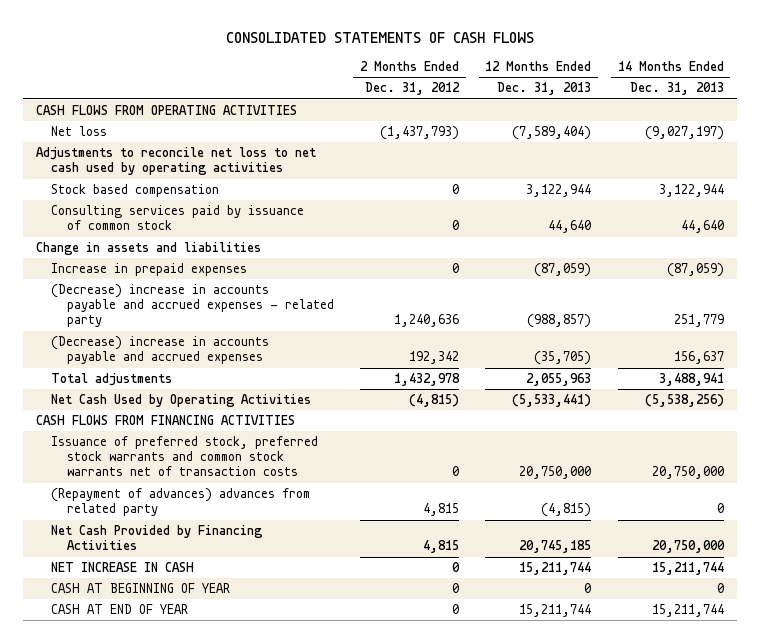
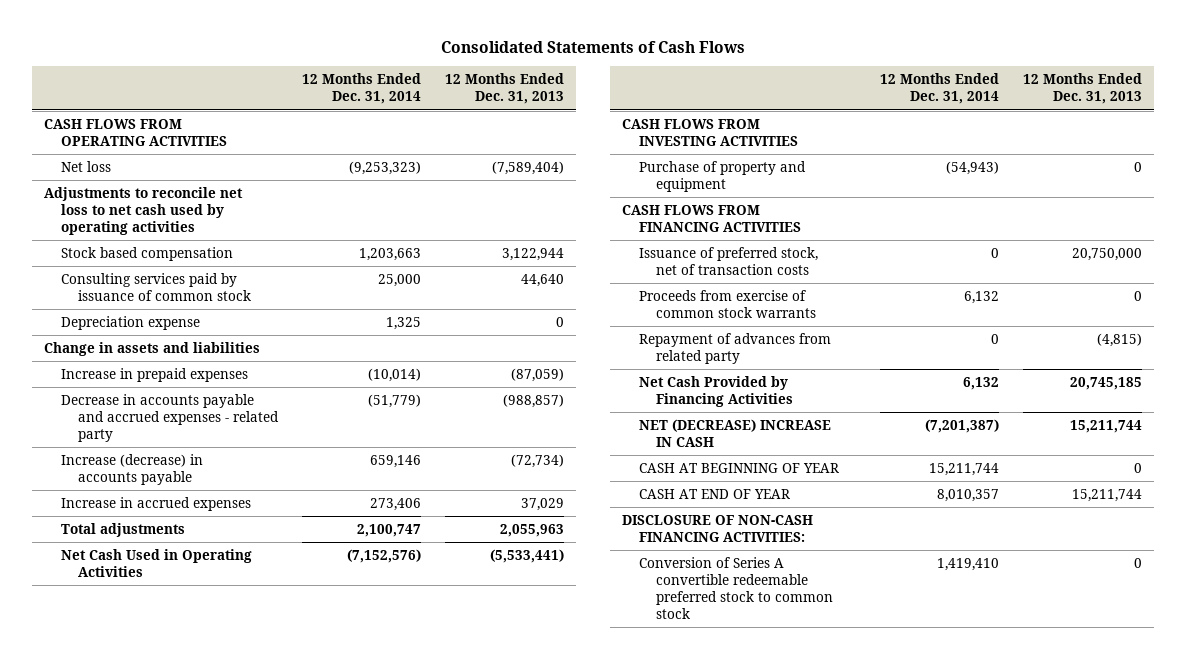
- CONSOLIDATED STATEMENTS OF CASH FLOWS
+ Consolidated Statements of Cash Flows
- | 2 Months Ended Dec. 31, 2012 | 12 Months Ended Dec. 31, 2013 | 14 Months Ended Dec. 31, 2013
+ | 12 Months Ended Dec. 31, 2014 | 12 Months Ended Dec. 31, 2013
+ Depreciation expense | 1,325 | 0
- (Decrease) increase in accounts payable and accrued expenses - related party | 1,240,636 | (988,857) | 251,779
- (Decrease) increase in accounts payable and accrued expenses | 192,342 | (35,705) | 156,637
+ Decrease in accounts payable and accrued expenses - related party | (51,779) | (988,857)
+ Increase (decrease) in accounts payable | 659,146 | (72,734)
+ Increase in accrued expenses | 273,406 | 37,029
- Net Cash Used by Operating Activities | (4,815) | (5,533,441) | (5,538,256)
+ Net Cash Used in Operating Activities | (7,152,576) | (5,533,441)
+ CASH FLOWS FROM INVESTING ACTIVITIES
+ Purchase of property and equipment | (54,943) | 0
- Issuance of preferred stock, preferred stock warrants and common stock warrants net of transaction costs | 0 | 20,750,000 | 20,750,000
- (Repayment of advances) advances from related party | 4,815 | (4,815) | 0
+ Issuance of preferred stock, net of transaction costs | 0 | 20,750,000
+ Proceeds from exercise of common stock warrants | 6,132 | 0
+ Repayment of advances from related party | 0 | (4,815)
- NET INCREASE IN CASH | 0 | 15,211,744 | 15,211,744
+ NET (DECREASE) INCREASE IN CASH | (7,201,387) | 15,211,744
+ DISCLOSURE OF NON-CASH FINANCING ACTIVITIES:
+ Conversion of Series A convertible redeemable preferred stock to common stock | 1,419,410 | 0

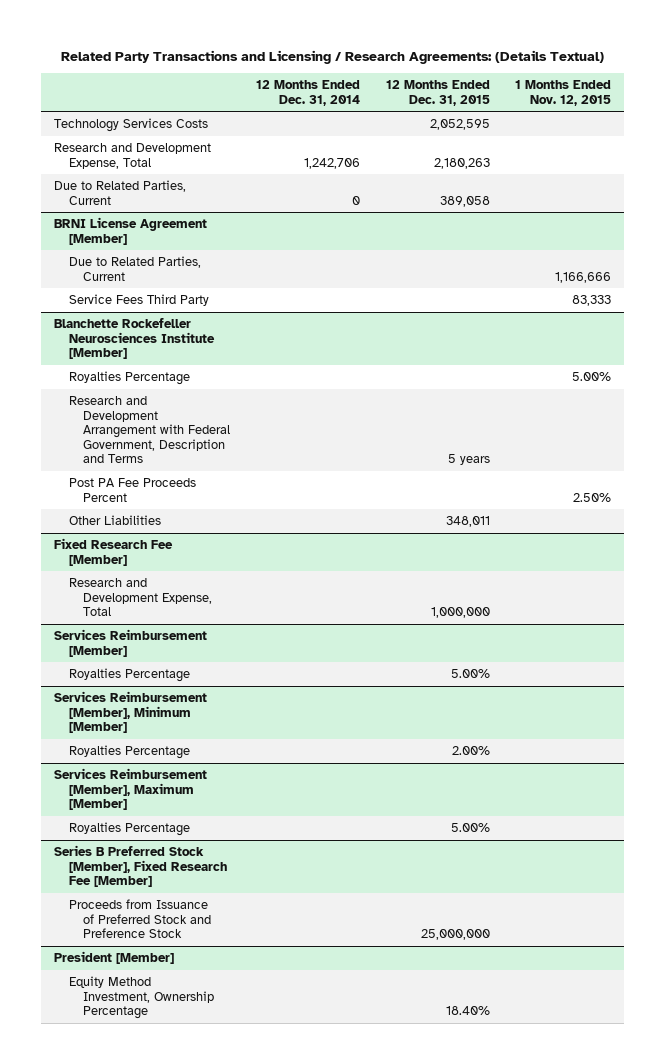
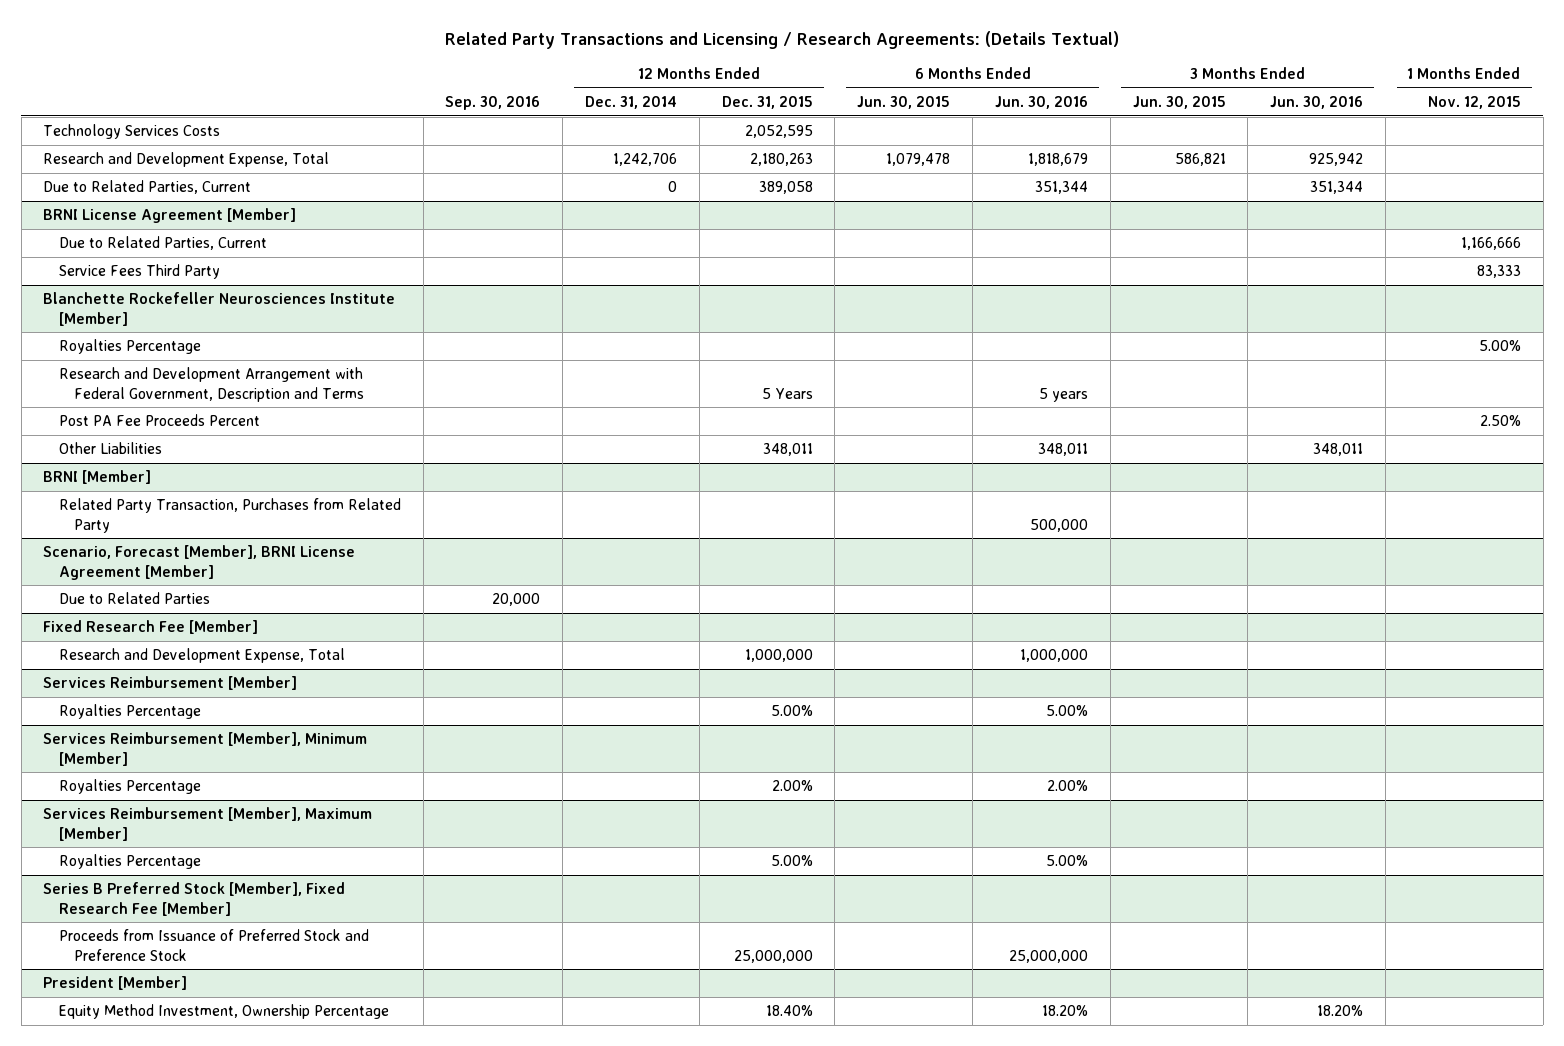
- | 12 Months Ended Dec. 31, 2014 | 12 Months Ended Dec. 31, 2015 | 1 Months Ended Nov. 12, 2015
+ | Sep. 30, 2016 | 12 Months Ended Dec. 31, 2014 | 12 Months Ended Dec. 31, 2015 | 6 Months Ended Jun. 30, 2015 | 6 Months Ended Jun. 30, 2016 | 3 Months Ended Jun. 30, 2015 | 3 Months Ended Jun. 30, 2016 | 1 Months Ended Nov. 12, 2015
@ Blanchette Rockefeller Neurosciences Institute [Member]
- Research and Development Arrangement with Federal Government, Description and Terms | | 5 years |
+ Research and Development Arrangement with Federal Government, Description and Terms | | | 5 Years | | 5 years | | |
+ BRNI [Member]
+ Related Party Transaction, Purchases from Related Party | | | | | 500,000 | | |
+ Scenario, Forecast [Member], BRNI License Agreement [Member]
+ Due to Related Parties | 20,000 | | | | | | |

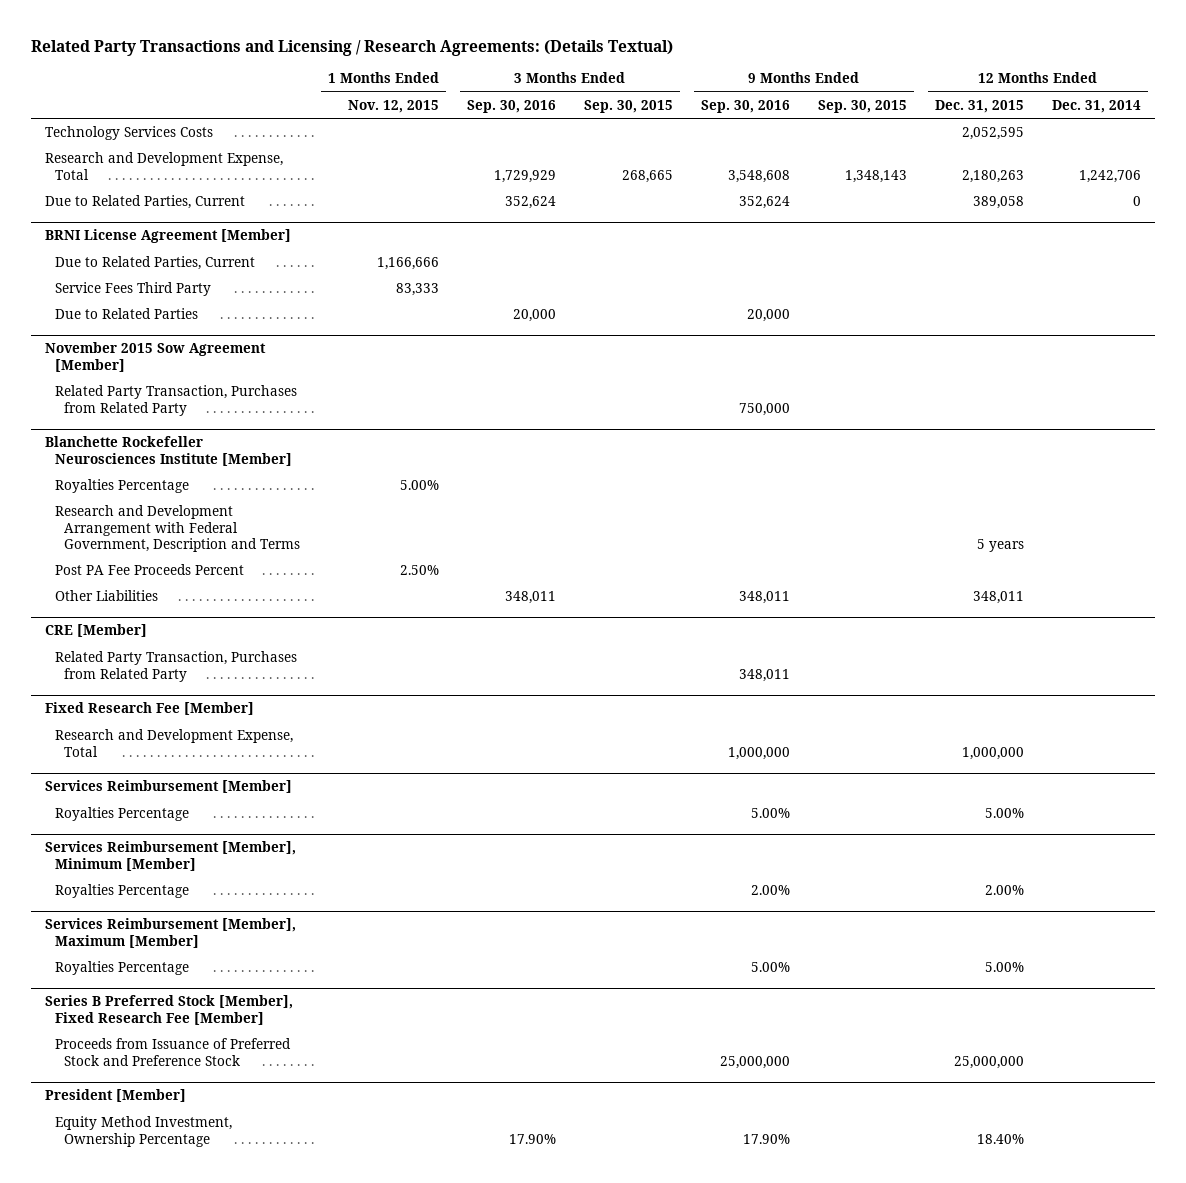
- | Sep. 30, 2016 | 12 Months Ended Dec. 31, 2014 | 12 Months Ended Dec. 31, 2015 | 6 Months Ended Jun. 30, 2015 | 6 Months Ended Jun. 30, 2016 | 3 Months Ended Jun. 30, 2015 | 3 Months Ended Jun. 30, 2016 | 1 Months Ended Nov. 12, 2015
+ | 1 Months Ended Nov. 12, 2015 | 3 Months Ended Sep. 30, 2016 | 3 Months Ended Sep. 30, 2015 | 9 Months Ended Sep. 30, 2016 | 9 Months Ended Sep. 30, 2015 | 12 Months Ended Dec. 31, 2015 | 12 Months Ended Dec. 31, 2014
@ BRNI License Agreement [Member]
+ Due to Related Parties | | 20,000 | | 20,000 | | |
+ November 2015 Sow Agreement [Member]
+ Related Party Transaction, Purchases from Related Party | | | | 750,000 | | |
@ Blanchette Rockefeller Neurosciences Institute [Member]
- Research and Development Arrangement with Federal Government, Description and Terms | | | 5 Years | | 5 years | | |
+ Research and Development Arrangement with Federal Government, Description and Terms | | | | | | 5 years |
- BRNI [Member]
+ CRE [Member]
- Scenario, Forecast [Member], BRNI License Agreement [Member]
- Due to Related Parties | 20,000 | | | | | | |

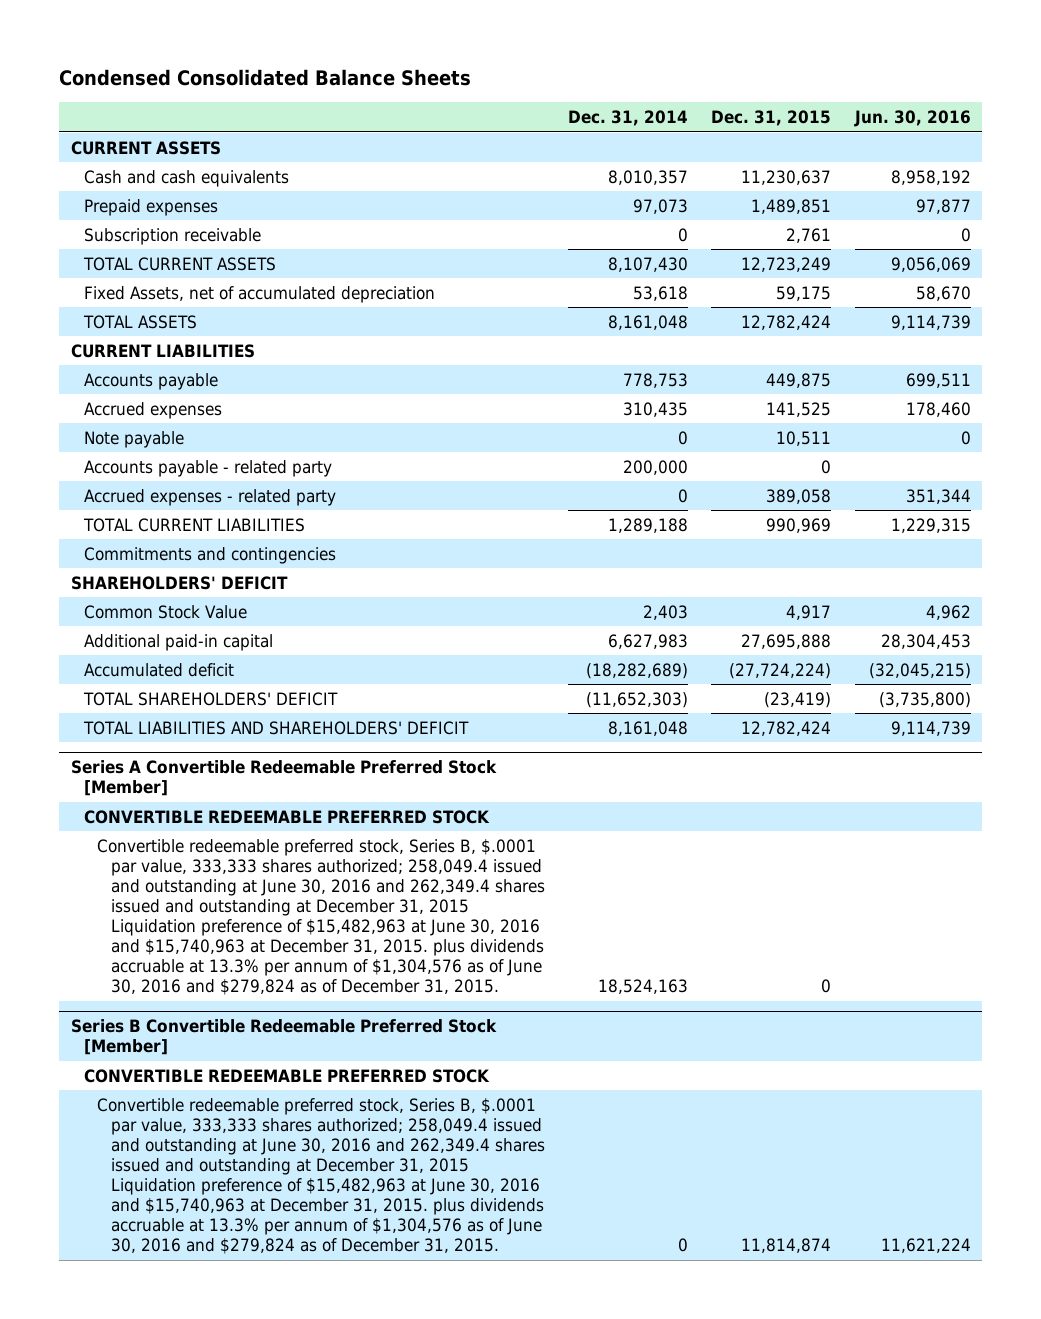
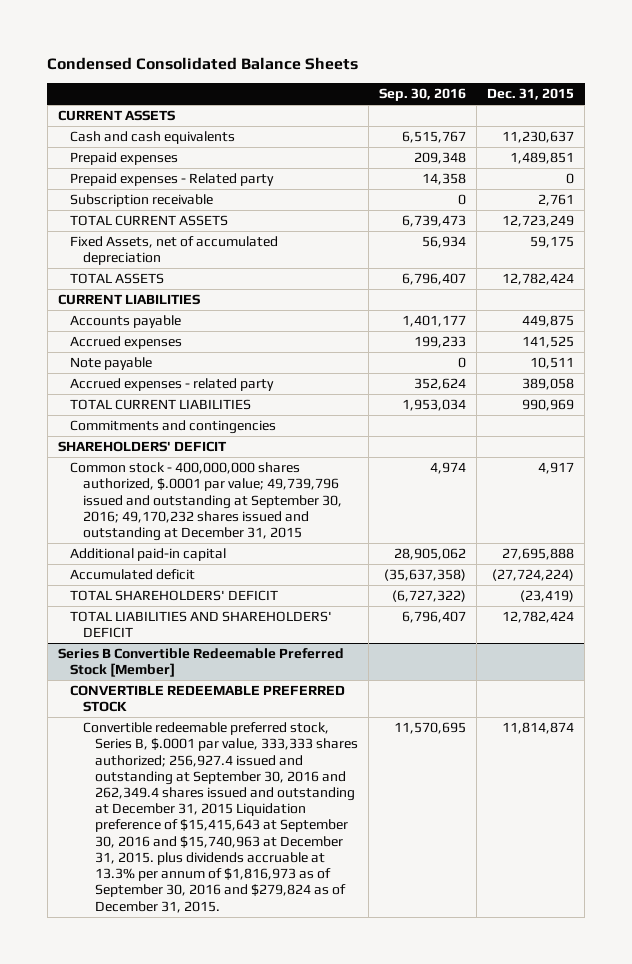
- | Dec. 31, 2014 | Dec. 31, 2015 | Jun. 30, 2016
+ | Sep. 30, 2016 | Dec. 31, 2015
+ Prepaid expenses - Related party | 14,358 | 0
- Accounts payable - related party | 200,000 | 0 |
- Common Stock Value | 2,403 | 4,917 | 4,962
+ Common stock - 400,000,000 shares authorized, $.0001 par value; 49,739,796 issued and outstanding at September 30, 2016; 49,170,232 shares issued and outstanding at December 31, 2015 | 4,974 | 4,917
- Series A Convertible Redeemable Preferred Stock [Member]
- CONVERTIBLE REDEEMABLE PREFERRED STOCK
- Convertible redeemable preferred stock, Series B, $.0001 par value, 333,333 shares authorized; 258,049.4 issued and outstanding at June 30, 2016 and 262,349.4 shares issued and outstanding at December 31, 2015 Liquidation preference of $15,482,963 at June 30, 2016 and $15,740,963 at December 31, 2015. plus dividends accruable at 13.3% per annum of $1,304,576 as of June 30, 2016 and $279,824 as of December 31, 2015. | 18,524,163 | 0 |
@ Series B Convertible Redeemable Preferred Stock [Member]
- Convertible redeemable preferred stock, Series B, $.0001 par value, 333,333 shares authorized; 258,049.4 issued and outstanding at June 30, 2016 and 262,349.4 shares issued and outstanding at December 31, 2015 Liquidation preference of $15,482,963 at June 30, 2016 and $15,740,963 at December 31, 2015. plus dividends accruable at 13.3% per annum of $1,304,576 as of June 30, 2016 and $279,824 as of December 31, 2015. | 0 | 11,814,874 | 11,621,224
+ Convertible redeemable preferred stock, Series B, $.0001 par value, 333,333 shares authorized; 256,927.4 issued and outstanding at September 30, 2016 and 262,349.4 shares issued and outstanding at December 31, 2015 Liquidation preference of $15,415,643 at September 30, 2016 and $15,740,963 at December 31, 2015. plus dividends accruable at 13.3% per annum of $1,816,973 as of September 30, 2016 and $279,824 as of December 31, 2015. | 11,570,695 | 11,814,874

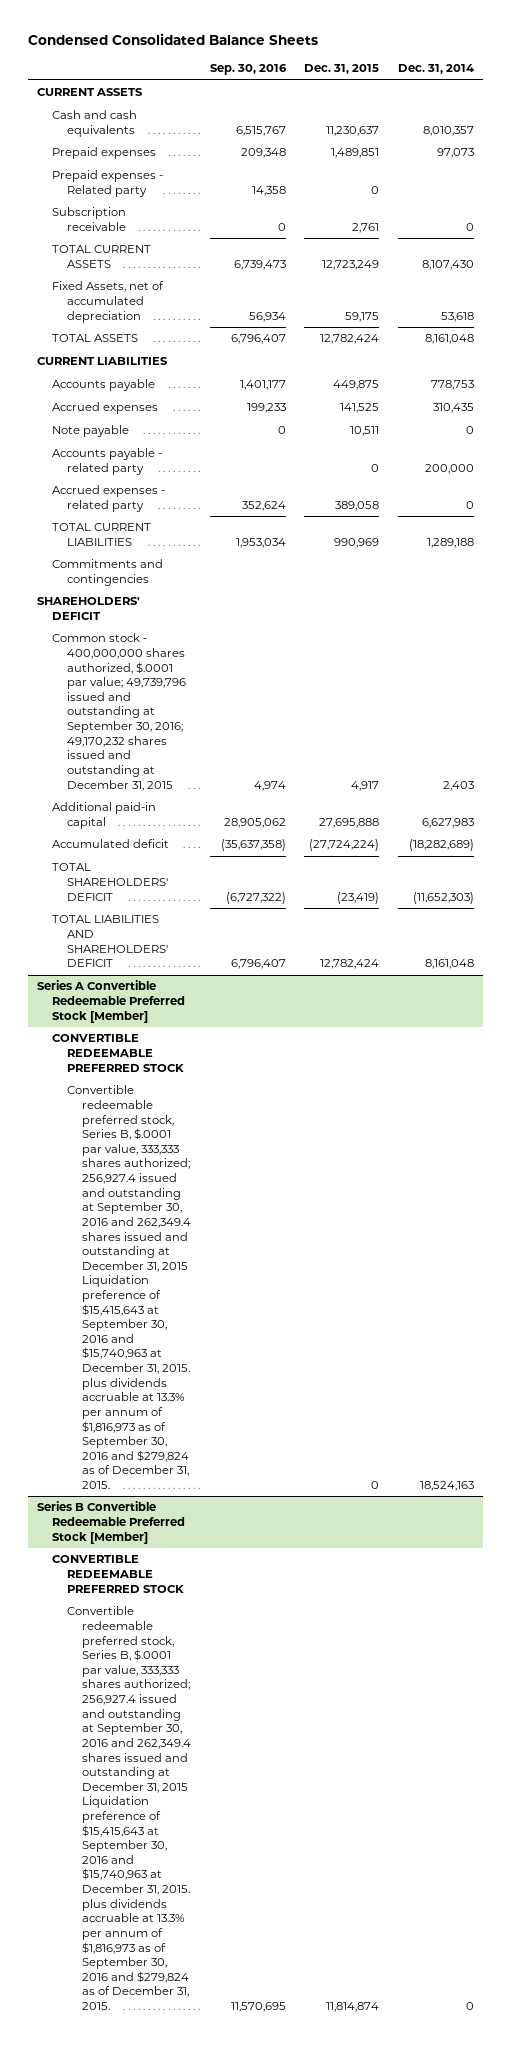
- | Sep. 30, 2016 | Dec. 31, 2015
+ | Sep. 30, 2016 | Dec. 31, 2015 | Dec. 31, 2014
+ Accounts payable - related party | | 0 | 200,000
+ Series A Convertible Redeemable Preferred Stock [Member]
+ CONVERTIBLE REDEEMABLE PREFERRED STOCK
+ Convertible redeemable preferred stock, Series B, $.0001 par value, 333,333 shares authorized; 256,927.4 issued and outstanding at September 30, 2016 and 262,349.4 shares issued and outstanding at December 31, 2015 Liquidation preference of $15,415,643 at September 30, 2016 and $15,740,963 at December 31, 2015. plus dividends accruable at 13.3% per annum of $1,816,973 as of September 30, 2016 and $279,824 as of December 31, 2015. | | 0 | 18,524,163

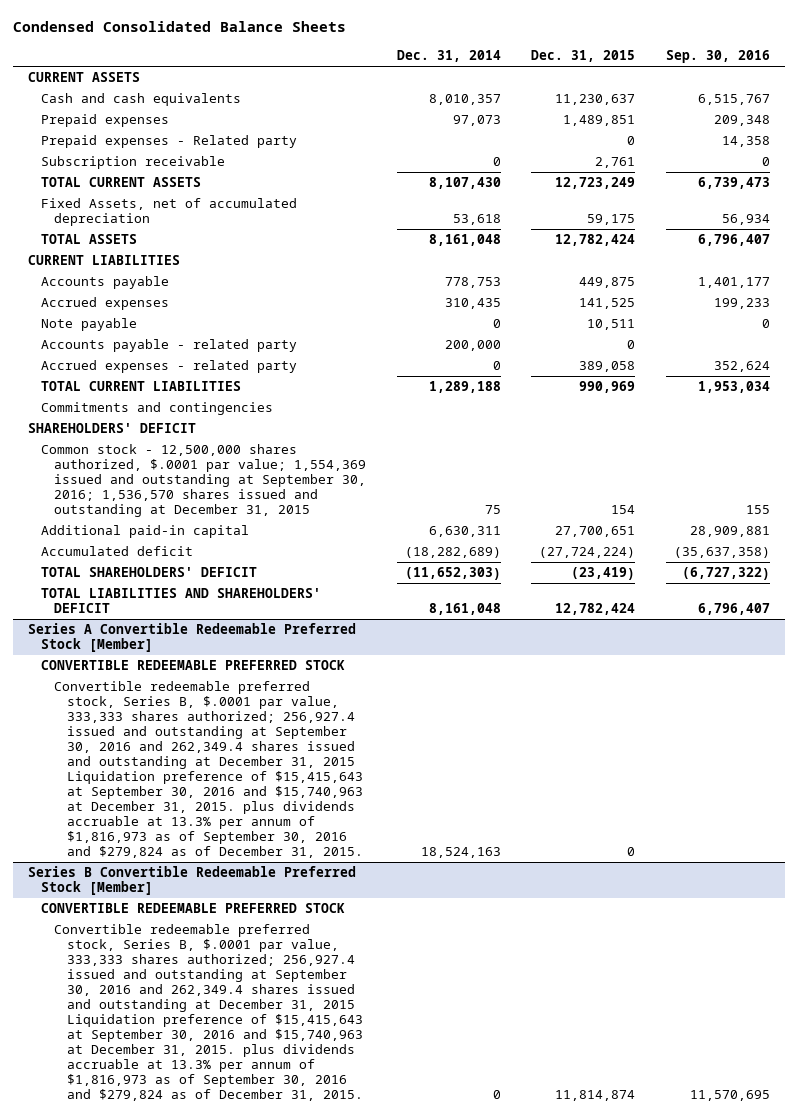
- | Sep. 30, 2016 | Dec. 31, 2015 | Dec. 31, 2014
+ | Dec. 31, 2014 | Dec. 31, 2015 | Sep. 30, 2016
- Common stock - 400,000,000 shares authorized, $.0001 par value; 49,739,796 issued and outstanding at September 30, 2016; 49,170,232 shares issued and outstanding at December 31, 2015 | 4,974 | 4,917 | 2,403
- Additional paid-in capital | 28,905,062 | 27,695,888 | 6,627,983
+ Common stock - 12,500,000 shares authorized, $.0001 par value; 1,554,369 issued and outstanding at September 30, 2016; 1,536,570 shares issued and outstanding at December 31, 2015 | 75 | 154 | 155
+ Additional paid-in capital | 6,630,311 | 27,700,651 | 28,909,881

